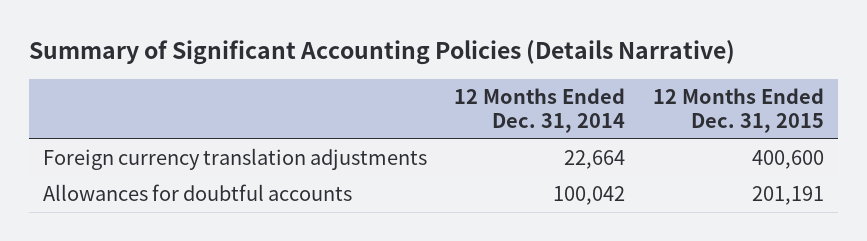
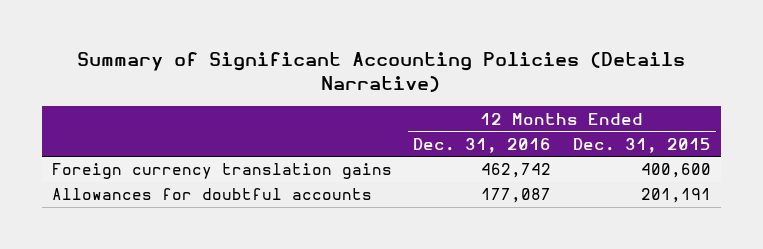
- | 12 Months Ended Dec. 31, 2014 | 12 Months Ended Dec. 31, 2015
+ | 12 Months Ended Dec. 31, 2016 | 12 Months Ended Dec. 31, 2015
- Foreign currency translation adjustments | 22,664 | 400,600
+ Foreign currency translation gains | 462,742 | 400,600

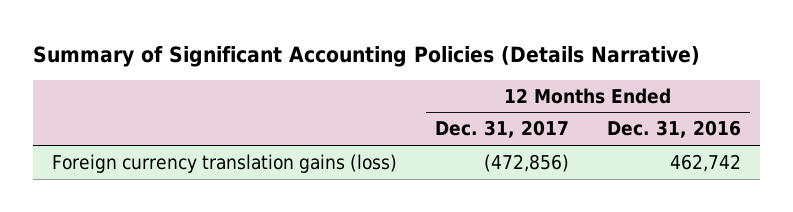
- | 12 Months Ended Dec. 31, 2016 | 12 Months Ended Dec. 31, 2015
+ | 12 Months Ended Dec. 31, 2017 | 12 Months Ended Dec. 31, 2016
- Foreign currency translation gains | 462,742 | 400,600
- Allowances for doubtful accounts | 177,087 | 201,191
+ Foreign currency translation gains (loss) | (472,856) | 462,742

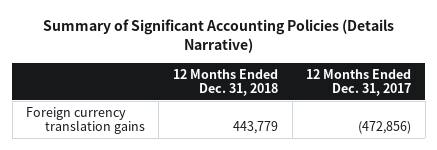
- | 12 Months Ended Dec. 31, 2017 | 12 Months Ended Dec. 31, 2016
+ | 12 Months Ended Dec. 31, 2018 | 12 Months Ended Dec. 31, 2017
- Foreign currency translation gains (loss) | (472,856) | 462,742
+ Foreign currency translation gains | 443,779 | (472,856)

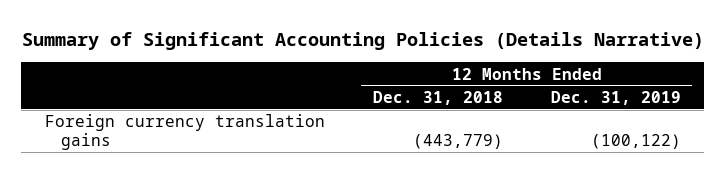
- | 12 Months Ended Dec. 31, 2018 | 12 Months Ended Dec. 31, 2017
+ | 12 Months Ended Dec. 31, 2018 | 12 Months Ended Dec. 31, 2019
- Foreign currency translation gains | 443,779 | (472,856)
+ Foreign currency translation gains | (443,779) | (100,122)

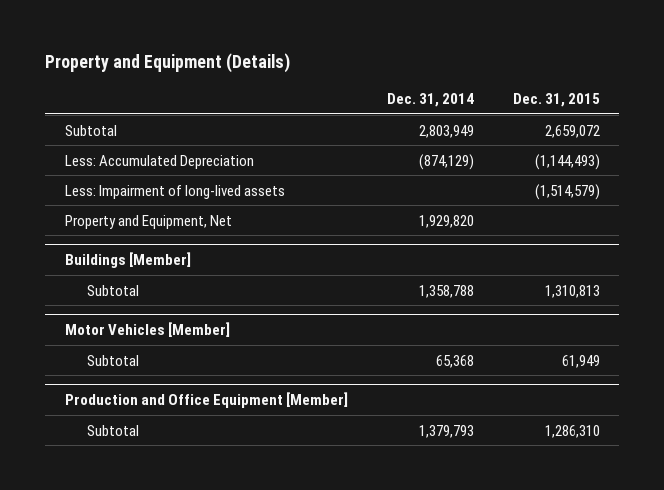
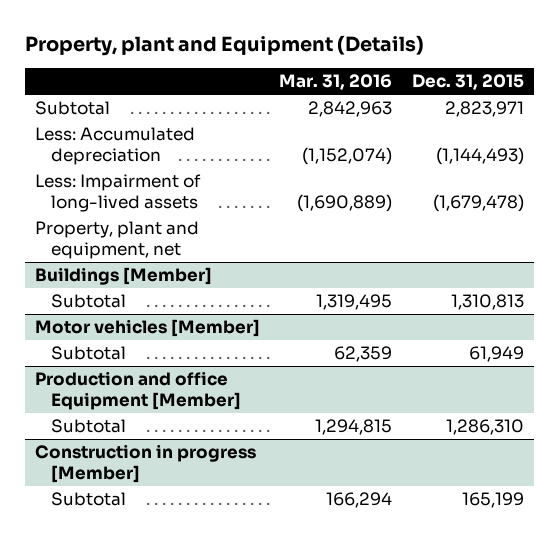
- Property and Equipment (Details)
+ Property, plant and Equipment (Details)
- | Dec. 31, 2014 | Dec. 31, 2015
+ | Mar. 31, 2016 | Dec. 31, 2015
- Subtotal | 2,803,949 | 2,659,072
- Less: Accumulated Depreciation | (874,129) | (1,144,493)
- Less: Impairment of long-lived assets | | (1,514,579)
- Property and Equipment, Net | 1,929,820 |
+ Subtotal | 2,842,963 | 2,823,971
+ Less: Accumulated depreciation | (1,152,074) | (1,144,493)
+ Less: Impairment of long-lived assets | (1,690,889) | (1,679,478)
+ Property, plant and equipment, net
- Motor Vehicles [Member]
+ Motor vehicles [Member]
- Production and Office Equipment [Member]
+ Production and office Equipment [Member]
+ Construction in progress [Member]
+ Subtotal | 166,294 | 165,199

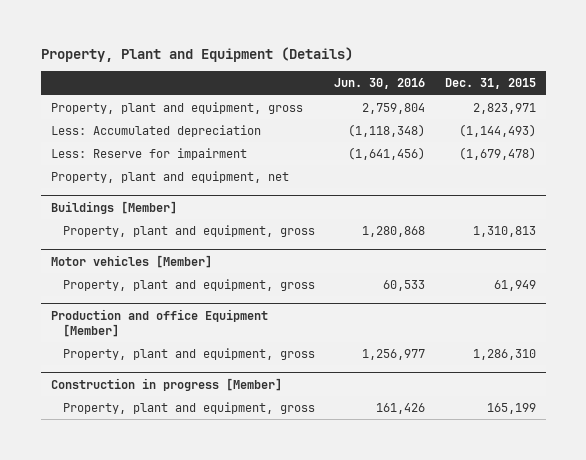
- Property, plant and Equipment (Details)
+ Property, Plant and Equipment (Details)
- | Mar. 31, 2016 | Dec. 31, 2015
+ | Jun. 30, 2016 | Dec. 31, 2015
- Subtotal | 2,842,963 | 2,823,971
+ Property, plant and equipment, gross | 2,759,804 | 2,823,971
- Less: Impairment of long-lived assets | (1,690,889) | (1,679,478)
+ Less: Reserve for impairment | (1,641,456) | (1,679,478)
@ Buildings [Member]
- Subtotal | 1,319,495 | 1,310,813
+ Property, plant and equipment, gross | 1,280,868 | 1,310,813
@ Motor vehicles [Member]
- Subtotal | 62,359 | 61,949
+ Property, plant and equipment, gross | 60,533 | 61,949
@ Production and office Equipment [Member]
- Subtotal | 1,294,815 | 1,286,310
+ Property, plant and equipment, gross | 1,256,977 | 1,286,310
@ Construction in progress [Member]
- Subtotal | 166,294 | 165,199
+ Property, plant and equipment, gross | 161,426 | 165,199

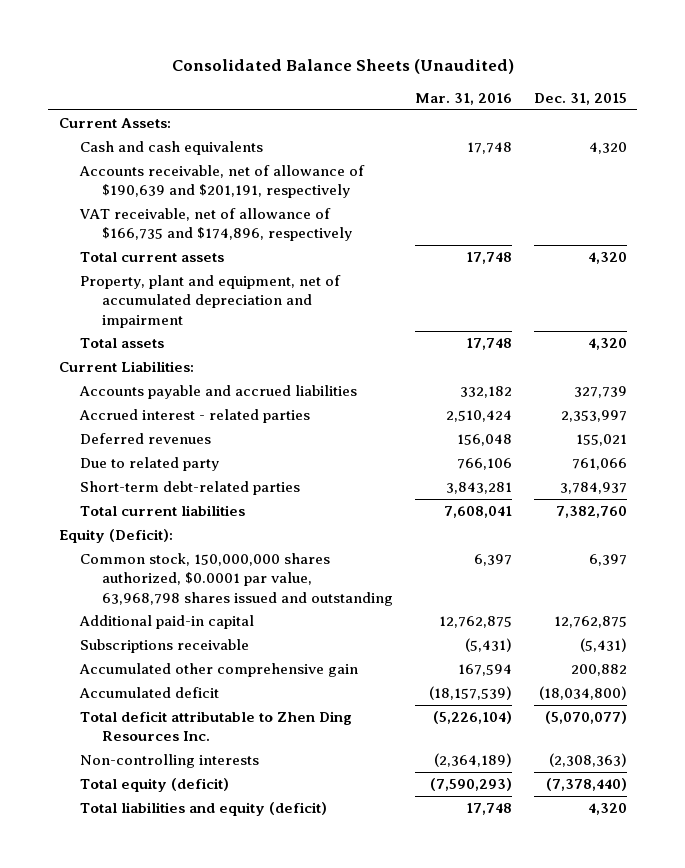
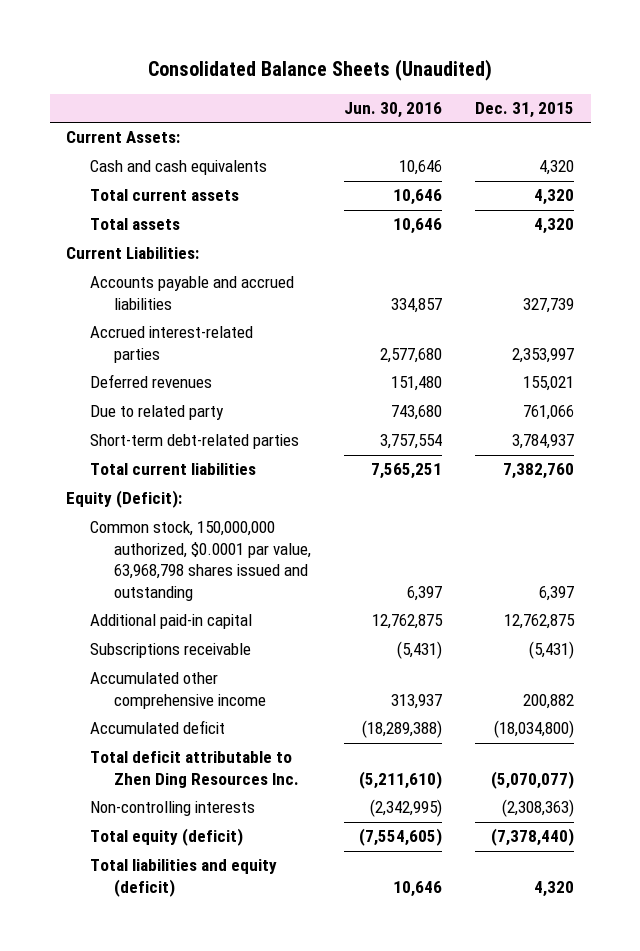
- | Mar. 31, 2016 | Dec. 31, 2015
+ | Jun. 30, 2016 | Dec. 31, 2015
- Accounts receivable, net of allowance of $190,639 and $201,191, respectively
- VAT receivable, net of allowance of $166,735 and $174,896, respectively
- Property, plant and equipment, net of accumulated depreciation and impairment
- Accrued interest - related parties | 2,510,424 | 2,353,997
+ Accrued interest-related parties | 2,577,680 | 2,353,997
- Common stock, 150,000,000 shares authorized, $0.0001 par value, 63,968,798 shares issued and outstanding | 6,397 | 6,397
+ Common stock, 150,000,000 authorized, $0.0001 par value, 63,968,798 shares issued and outstanding | 6,397 | 6,397
- Accumulated other comprehensive gain | 167,594 | 200,882
+ Accumulated other comprehensive income | 313,937 | 200,882

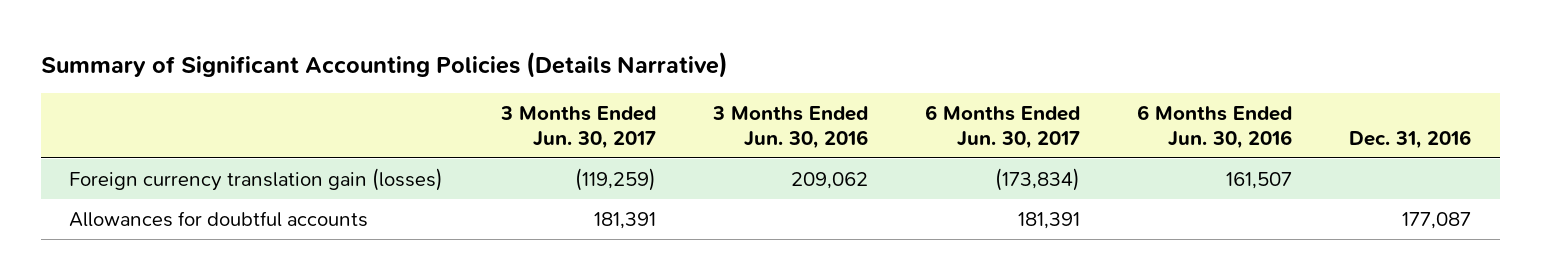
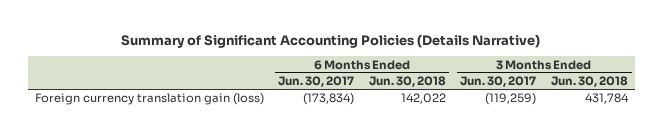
- | 3 Months Ended Jun. 30, 2017 | 3 Months Ended Jun. 30, 2016 | 6 Months Ended Jun. 30, 2017 | 6 Months Ended Jun. 30, 2016 | Dec. 31, 2016
+ | 6 Months Ended Jun. 30, 2017 | 6 Months Ended Jun. 30, 2018 | 3 Months Ended Jun. 30, 2017 | 3 Months Ended Jun. 30, 2018
- Foreign currency translation gain (losses) | (119,259) | 209,062 | (173,834) | 161,507 |
- Allowances for doubtful accounts | 181,391 | | 181,391 | | 177,087
+ Foreign currency translation gain (loss) | (173,834) | 142,022 | (119,259) | 431,784

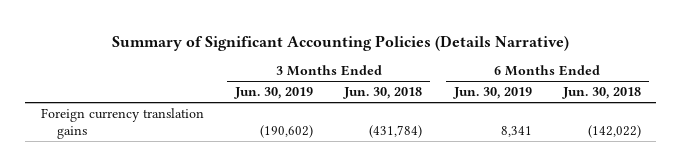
- | 6 Months Ended Jun. 30, 2017 | 6 Months Ended Jun. 30, 2018 | 3 Months Ended Jun. 30, 2017 | 3 Months Ended Jun. 30, 2018
+ | 3 Months Ended Jun. 30, 2019 | 3 Months Ended Jun. 30, 2018 | 6 Months Ended Jun. 30, 2019 | 6 Months Ended Jun. 30, 2018
- Foreign currency translation gain (loss) | (173,834) | 142,022 | (119,259) | 431,784
+ Foreign currency translation gains | (190,602) | (431,784) | 8,341 | (142,022)

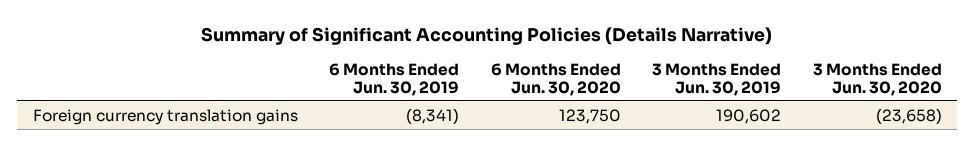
- | 3 Months Ended Jun. 30, 2019 | 3 Months Ended Jun. 30, 2018 | 6 Months Ended Jun. 30, 2019 | 6 Months Ended Jun. 30, 2018
+ | 6 Months Ended Jun. 30, 2019 | 6 Months Ended Jun. 30, 2020 | 3 Months Ended Jun. 30, 2019 | 3 Months Ended Jun. 30, 2020
- Foreign currency translation gains | (190,602) | (431,784) | 8,341 | (142,022)
+ Foreign currency translation gains | (8,341) | 123,750 | 190,602 | (23,658)

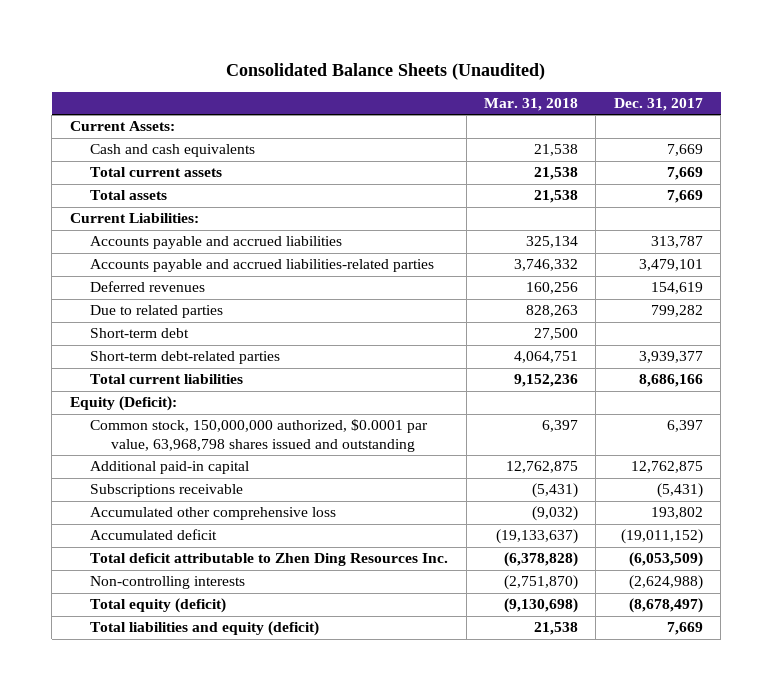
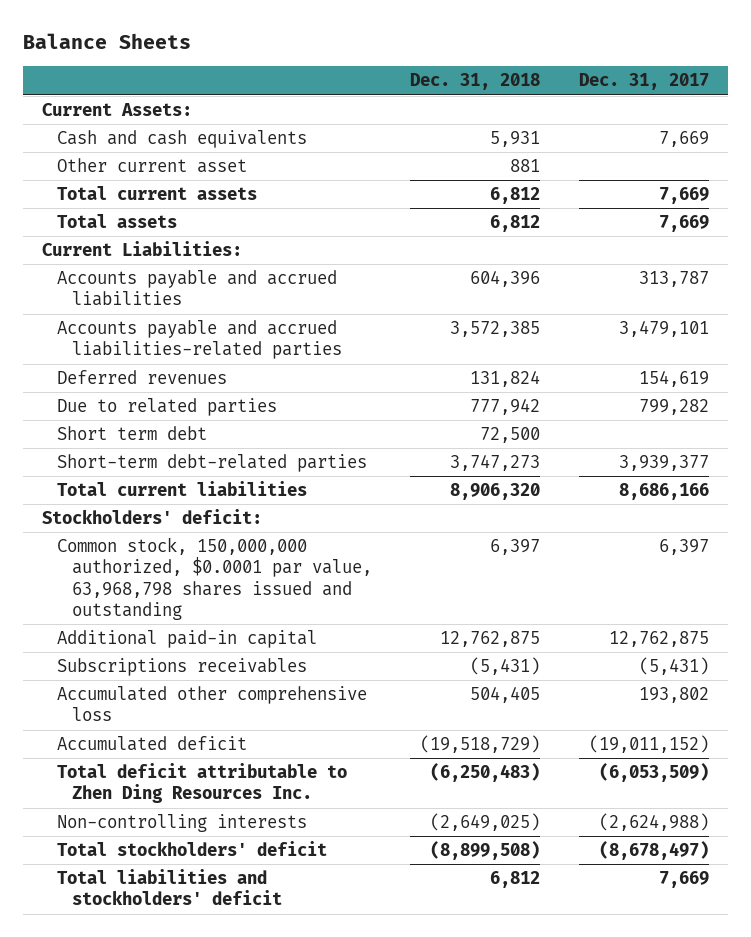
- Consolidated Balance Sheets (Unaudited)
+ Balance Sheets
- | Mar. 31, 2018 | Dec. 31, 2017
+ | Dec. 31, 2018 | Dec. 31, 2017
+ Other current asset | 881 |
- Short-term debt | 27,500 |
+ Short term debt | 72,500 |
- Equity (Deficit):
+ Stockholders' deficit:
- Subscriptions receivable | (5,431) | (5,431)
+ Subscriptions receivables | (5,431) | (5,431)
- Total equity (deficit) | (9,130,698) | (8,678,497)
- Total liabilities and equity (deficit) | 21,538 | 7,669
+ Total stockholders' deficit | (8,899,508) | (8,678,497)
+ Total liabilities and stockholders' deficit | 6,812 | 7,669

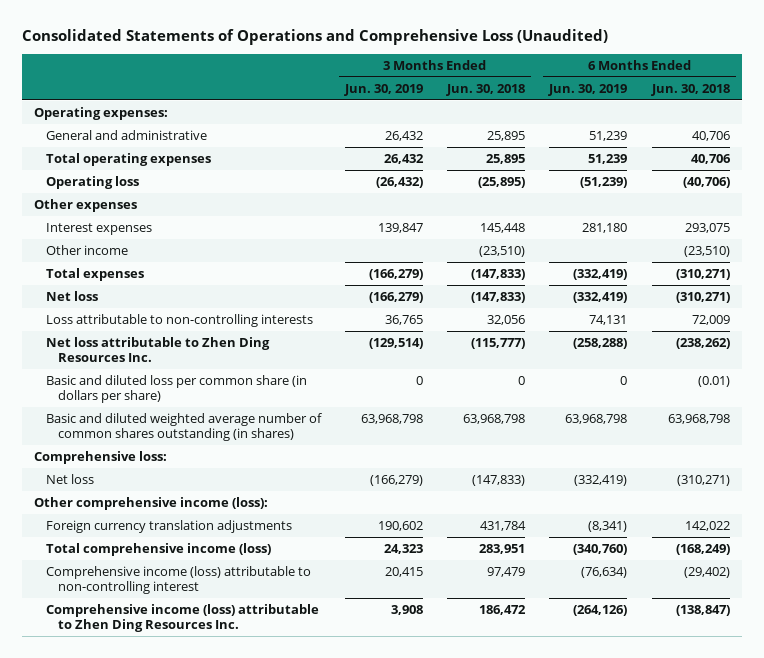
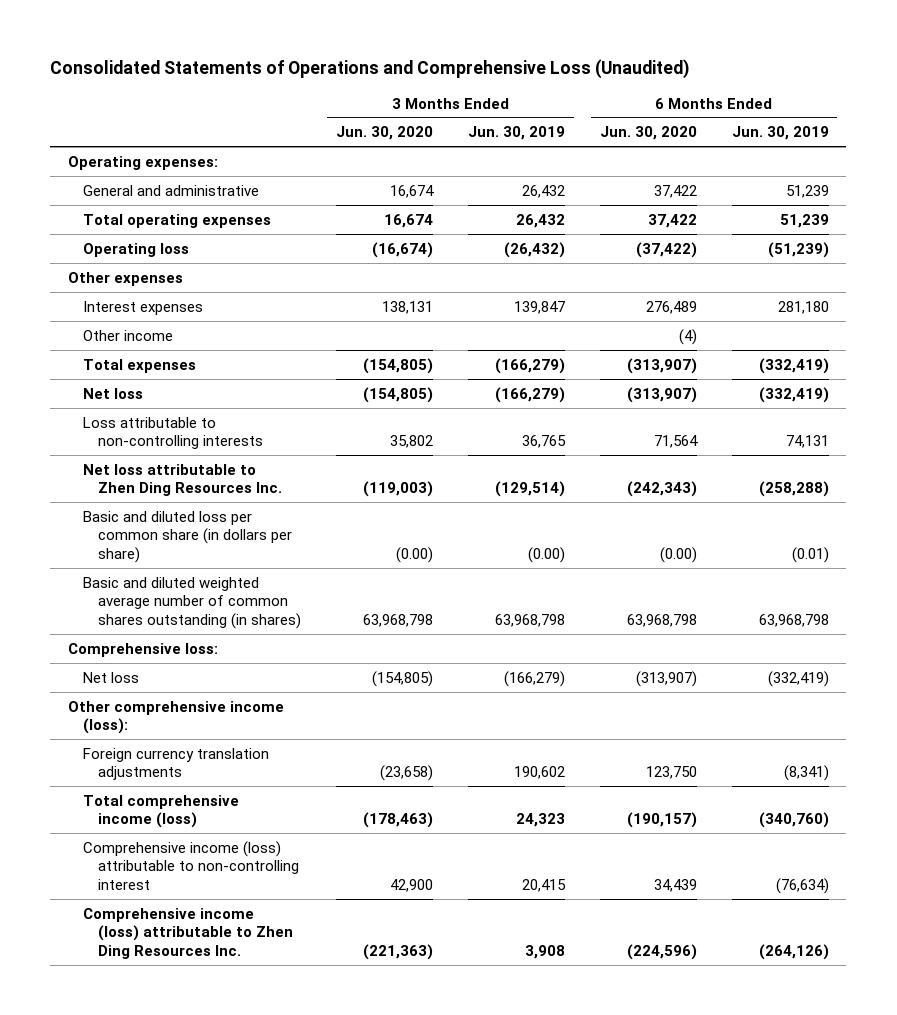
- | 3 Months Ended Jun. 30, 2019 | 3 Months Ended Jun. 30, 2018 | 6 Months Ended Jun. 30, 2019 | 6 Months Ended Jun. 30, 2018
+ | 3 Months Ended Jun. 30, 2020 | 3 Months Ended Jun. 30, 2019 | 6 Months Ended Jun. 30, 2020 | 6 Months Ended Jun. 30, 2019
- Basic and diluted loss per common share (in dollars per share) | 0 | 0 | 0 | (0.01)
+ Basic and diluted loss per common share (in dollars per share) | (0.00) | (0.00) | (0.00) | (0.01)

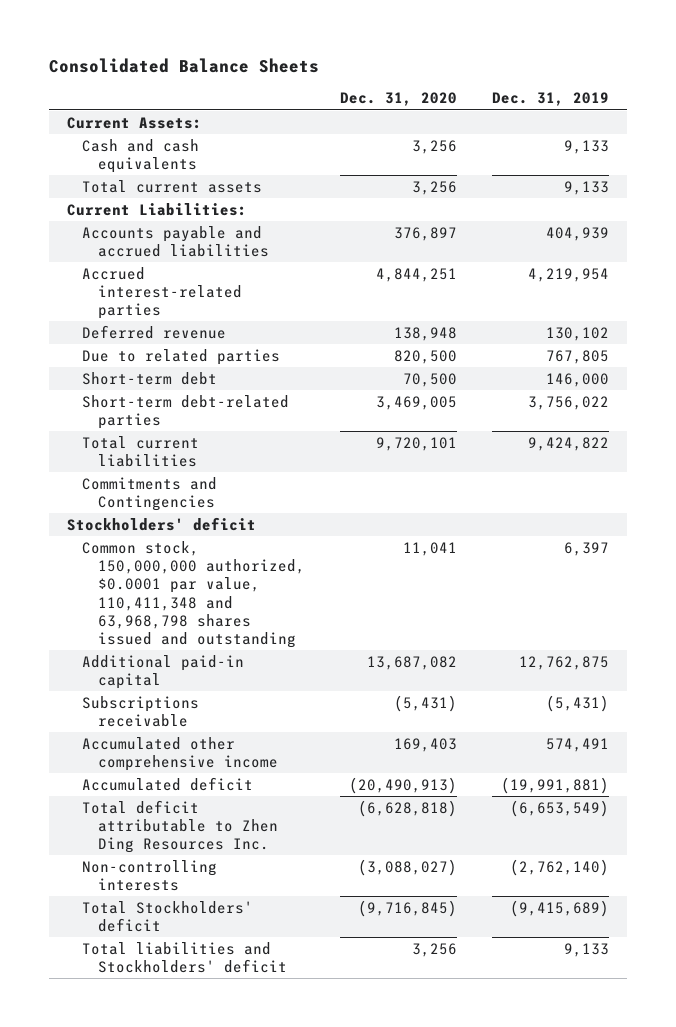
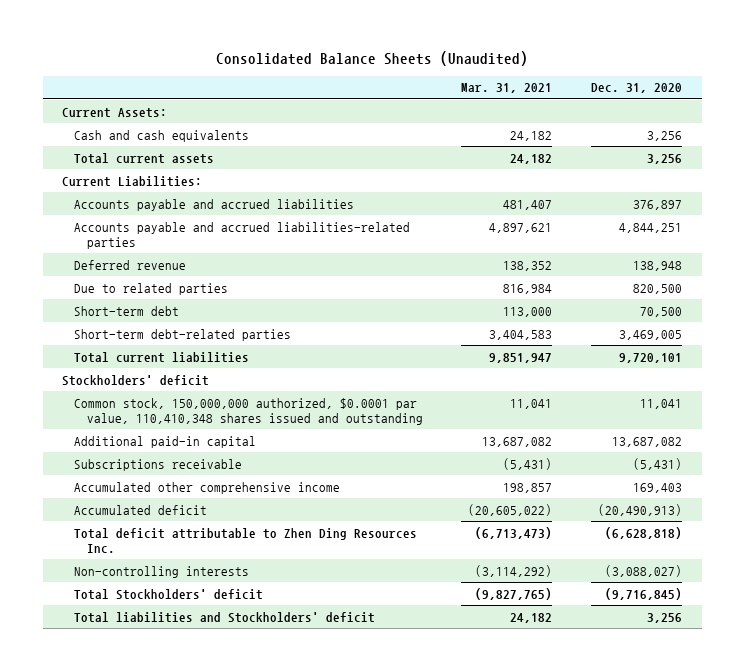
- Consolidated Balance Sheets
+ Consolidated Balance Sheets (Unaudited)
- | Dec. 31, 2020 | Dec. 31, 2019
+ | Mar. 31, 2021 | Dec. 31, 2020
- Accrued interest-related parties | 4,844,251 | 4,219,954
+ Accounts payable and accrued liabilities-related parties | 4,897,621 | 4,844,251
- Commitments and Contingencies
- Common stock, 150,000,000 authorized, $0.0001 par value, 110,411,348 and 63,968,798 shares issued and outstanding | 11,041 | 6,397
+ Common stock, 150,000,000 authorized, $0.0001 par value, 110,410,348 shares issued and outstanding | 11,041 | 11,041

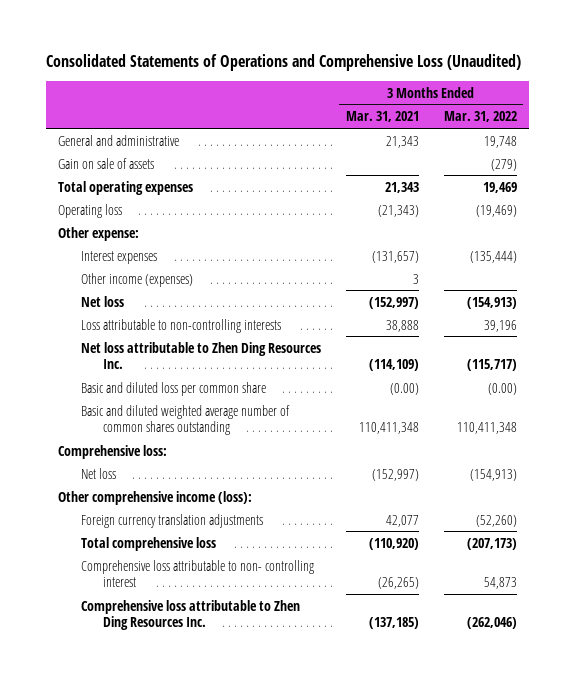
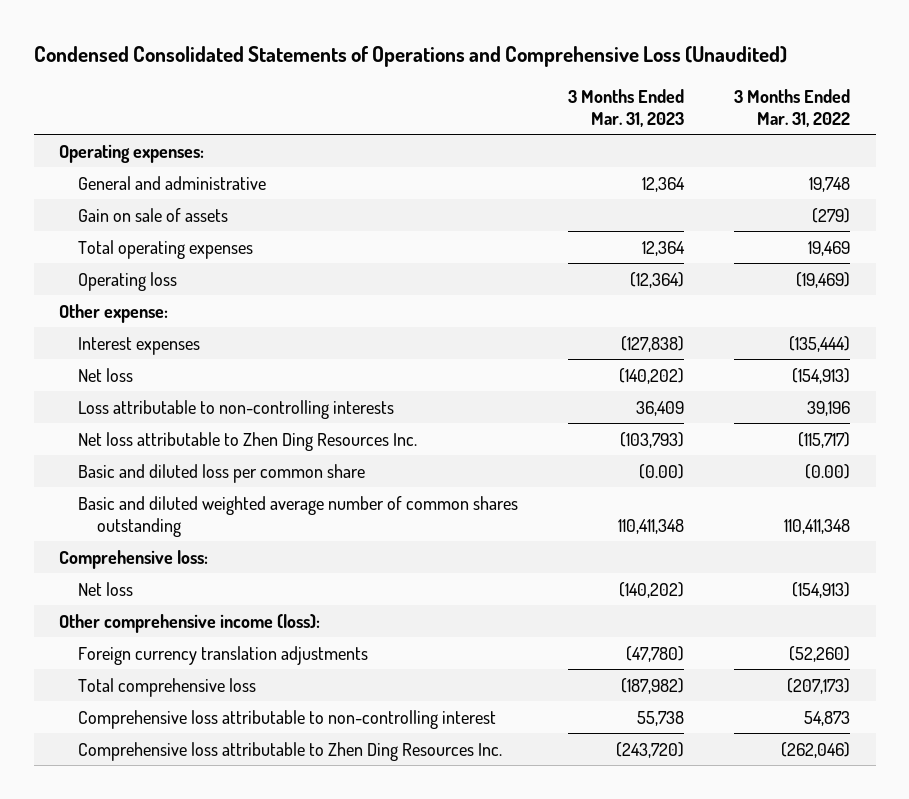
- Consolidated Statements of Operations and Comprehensive Loss (Unaudited)
+ Condensed Consolidated Statements of Operations and Comprehensive Loss (Unaudited)
- | 3 Months Ended Mar. 31, 2021 | 3 Months Ended Mar. 31, 2022
+ | 3 Months Ended Mar. 31, 2023 | 3 Months Ended Mar. 31, 2022
+ Operating expenses:
- Other income (expenses) | 3 |
- Comprehensive loss attributable to non- controlling interest | (26,265) | 54,873
+ Comprehensive loss attributable to non-controlling interest | 55,738 | 54,873

